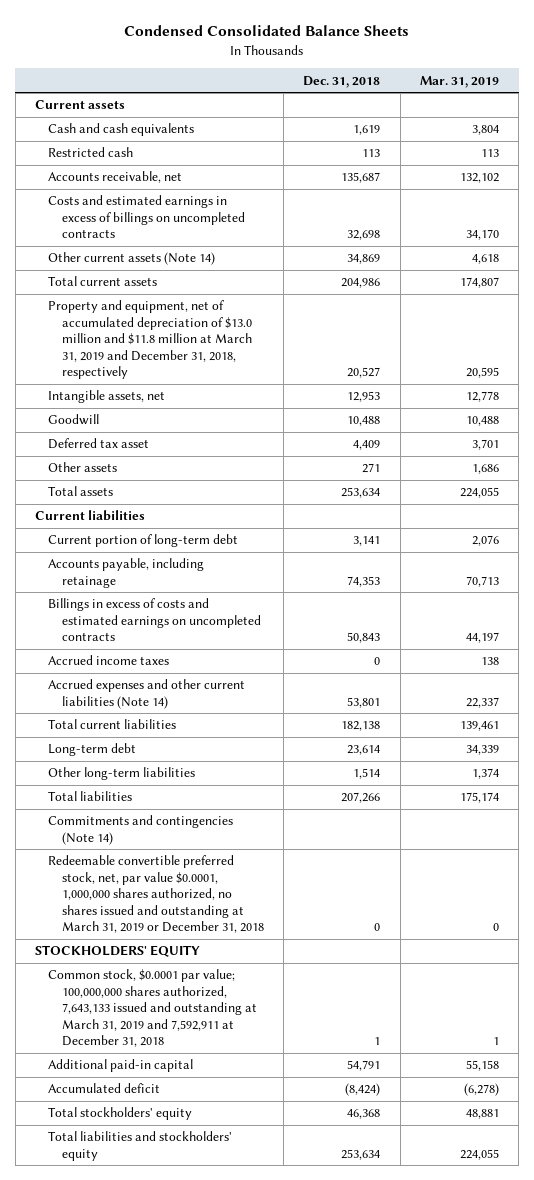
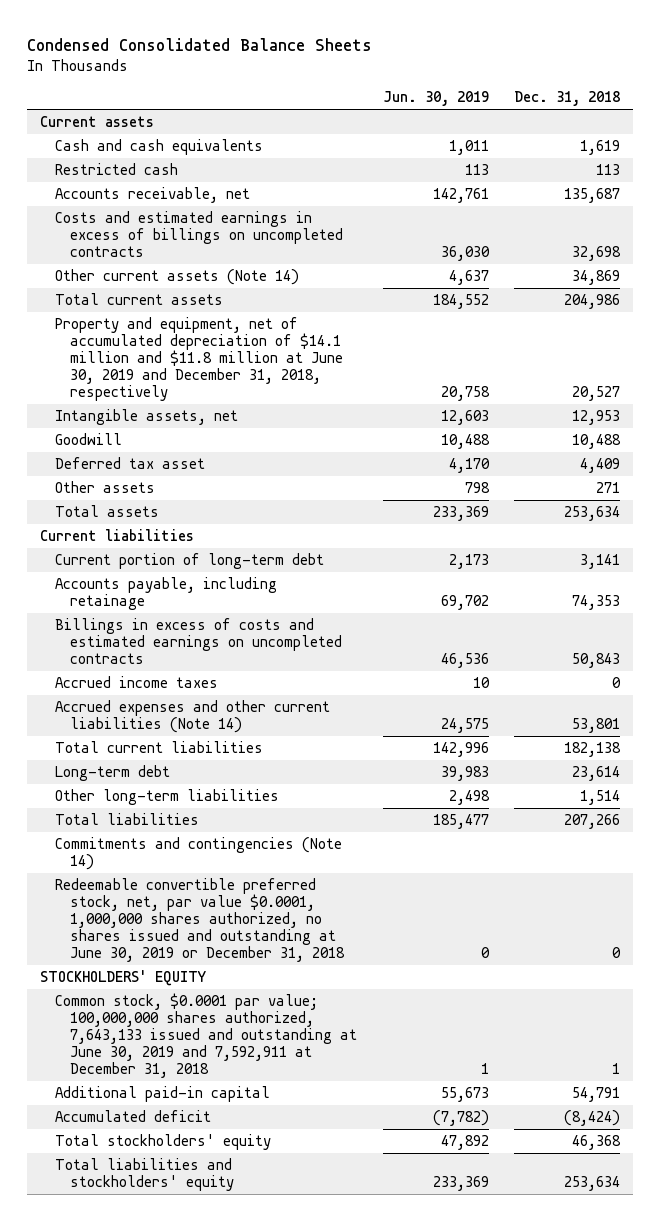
- | Dec. 31, 2018 | Mar. 31, 2019
+ | Jun. 30, 2019 | Dec. 31, 2018
- Property and equipment, net of accumulated depreciation of $13.0 million and $11.8 million at March 31, 2019 and December 31, 2018, respectively | 20,527 | 20,595
+ Property and equipment, net of accumulated depreciation of $14.1 million and $11.8 million at June 30, 2019 and December 31, 2018, respectively | 20,758 | 20,527
- Redeemable convertible preferred stock, net, par value $0.0001, 1,000,000 shares authorized, no shares issued and outstanding at March 31, 2019 or December 31, 2018 | 0 | 0
+ Redeemable convertible preferred stock, net, par value $0.0001, 1,000,000 shares authorized, no shares issued and outstanding at June 30, 2019 or December 31, 2018 | 0 | 0
- Common stock, $0.0001 par value; 100,000,000 shares authorized, 7,643,133 issued and outstanding at March 31, 2019 and 7,592,911 at December 31, 2018 | 1 | 1
+ Common stock, $0.0001 par value; 100,000,000 shares authorized, 7,643,133 issued and outstanding at June 30, 2019 and 7,592,911 at December 31, 2018 | 1 | 1

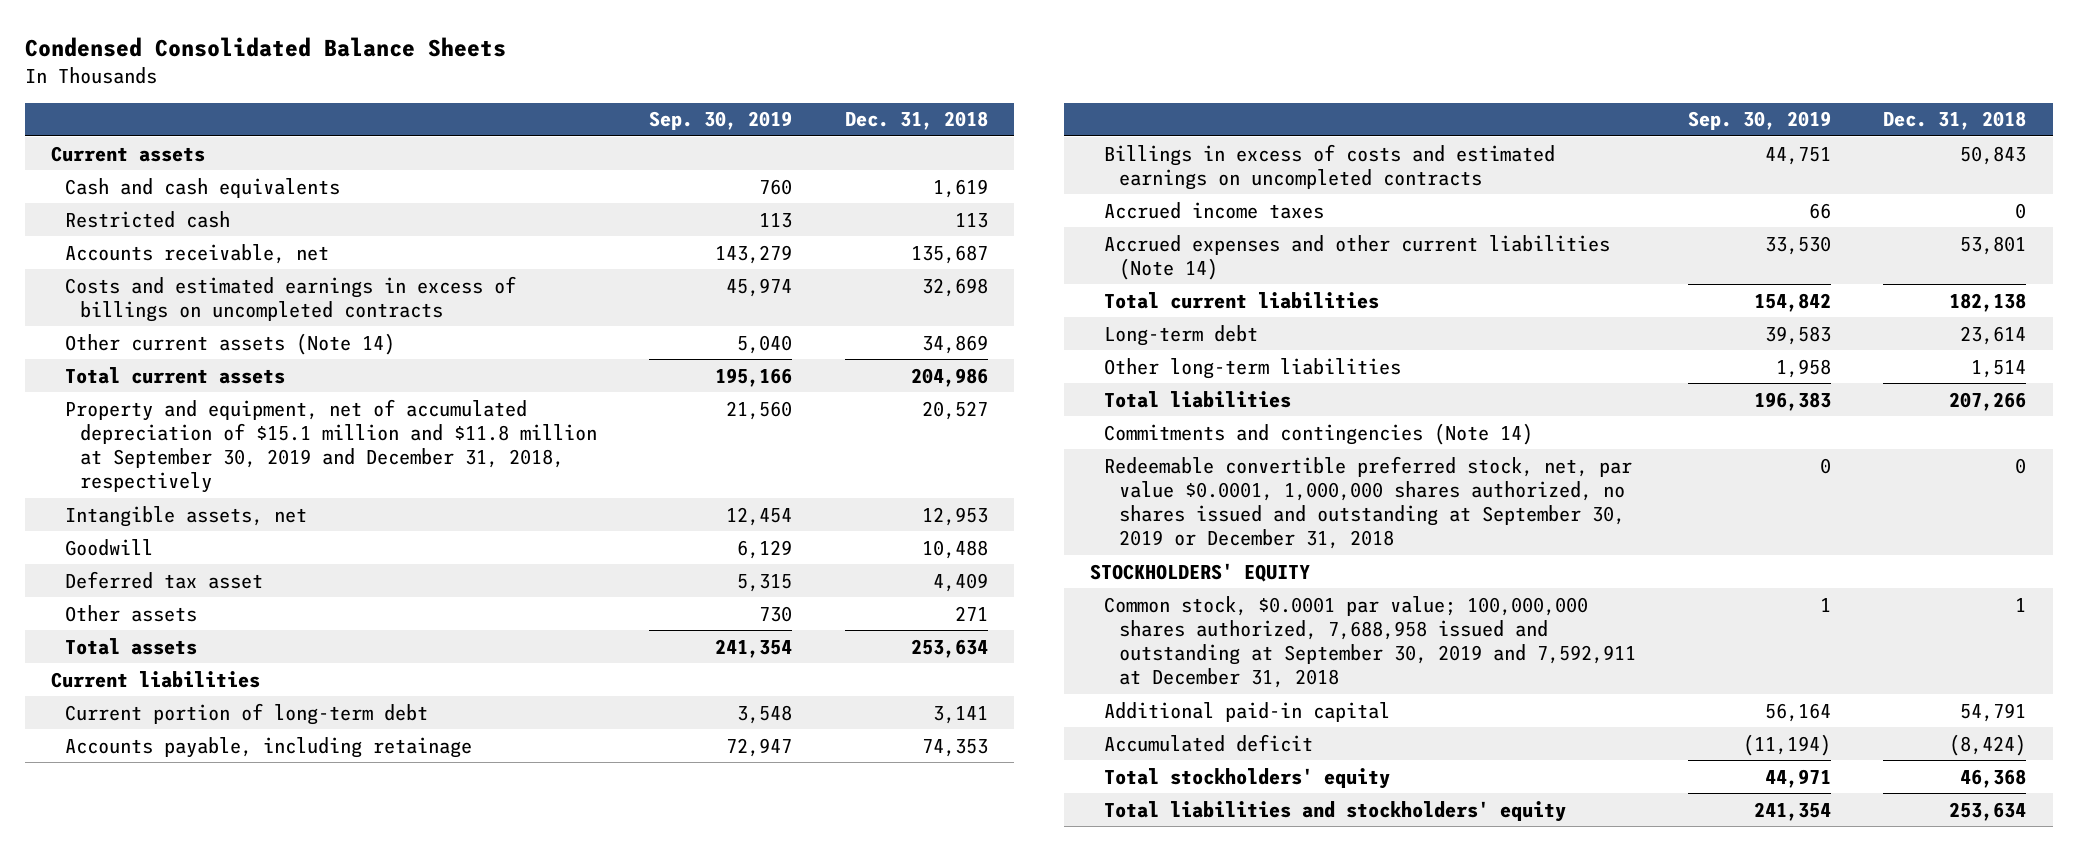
- | Jun. 30, 2019 | Dec. 31, 2018
+ | Sep. 30, 2019 | Dec. 31, 2018
- Property and equipment, net of accumulated depreciation of $14.1 million and $11.8 million at June 30, 2019 and December 31, 2018, respectively | 20,758 | 20,527
+ Property and equipment, net of accumulated depreciation of $15.1 million and $11.8 million at September 30, 2019 and December 31, 2018, respectively | 21,560 | 20,527
- Redeemable convertible preferred stock, net, par value $0.0001, 1,000,000 shares authorized, no shares issued and outstanding at June 30, 2019 or December 31, 2018 | 0 | 0
+ Redeemable convertible preferred stock, net, par value $0.0001, 1,000,000 shares authorized, no shares issued and outstanding at September 30, 2019 or December 31, 2018 | 0 | 0
- Common stock, $0.0001 par value; 100,000,000 shares authorized, 7,643,133 issued and outstanding at June 30, 2019 and 7,592,911 at December 31, 2018 | 1 | 1
+ Common stock, $0.0001 par value; 100,000,000 shares authorized, 7,688,958 issued and outstanding at September 30, 2019 and 7,592,911 at December 31, 2018 | 1 | 1

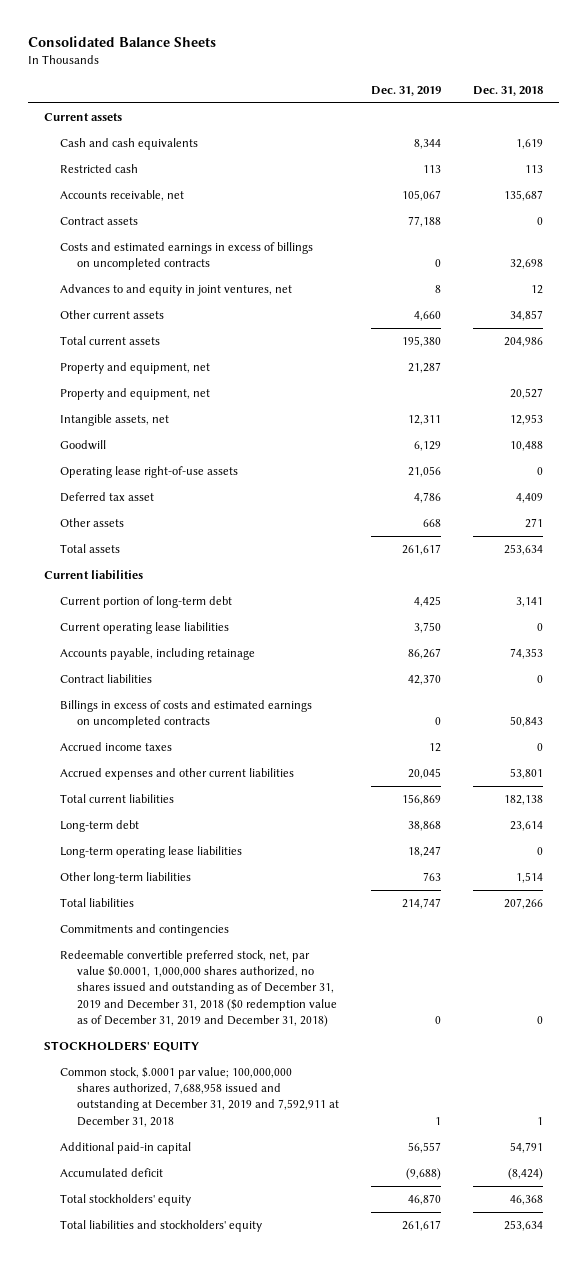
- Condensed Consolidated Balance Sheets
+ Consolidated Balance Sheets
- | Sep. 30, 2019 | Dec. 31, 2018
+ | Dec. 31, 2019 | Dec. 31, 2018
+ Contract assets | 77,188 | 0
- Other current assets (Note 14) | 5,040 | 34,869
+ Advances to and equity in joint ventures, net | 8 | 12
+ Other current assets | 4,660 | 34,857
- Property and equipment, net of accumulated depreciation of $15.1 million and $11.8 million at September 30, 2019 and December 31, 2018, respectively | 21,560 | 20,527
+ Property and equipment, net | 21,287 |
+ Property and equipment, net | | 20,527
+ Operating lease right-of-use assets | 21,056 | 0
+ Current operating lease liabilities | 3,750 | 0
+ Contract liabilities | 42,370 | 0
- Accrued expenses and other current liabilities (Note 14) | 33,530 | 53,801
+ Accrued expenses and other current liabilities | 20,045 | 53,801
+ Long-term operating lease liabilities | 18,247 | 0
- Commitments and contingencies (Note 14)
- Redeemable convertible preferred stock, net, par value $0.0001, 1,000,000 shares authorized, no shares issued and outstanding at September 30, 2019 or December 31, 2018 | 0 | 0
+ Commitments and contingencies
+ Redeemable convertible preferred stock, net, par value $0.0001, 1,000,000 shares authorized, no shares issued and outstanding as of December 31, 2019 and December 31, 2018 ($0 redemption value as of December 31, 2019 and December 31, 2018) | 0 | 0
- Common stock, $0.0001 par value; 100,000,000 shares authorized, 7,688,958 issued and outstanding at September 30, 2019 and 7,592,911 at December 31, 2018 | 1 | 1
+ Common stock, $.0001 par value; 100,000,000 shares authorized, 7,688,958 issued and outstanding at December 31, 2019 and 7,592,911 at December 31, 2018 | 1 | 1

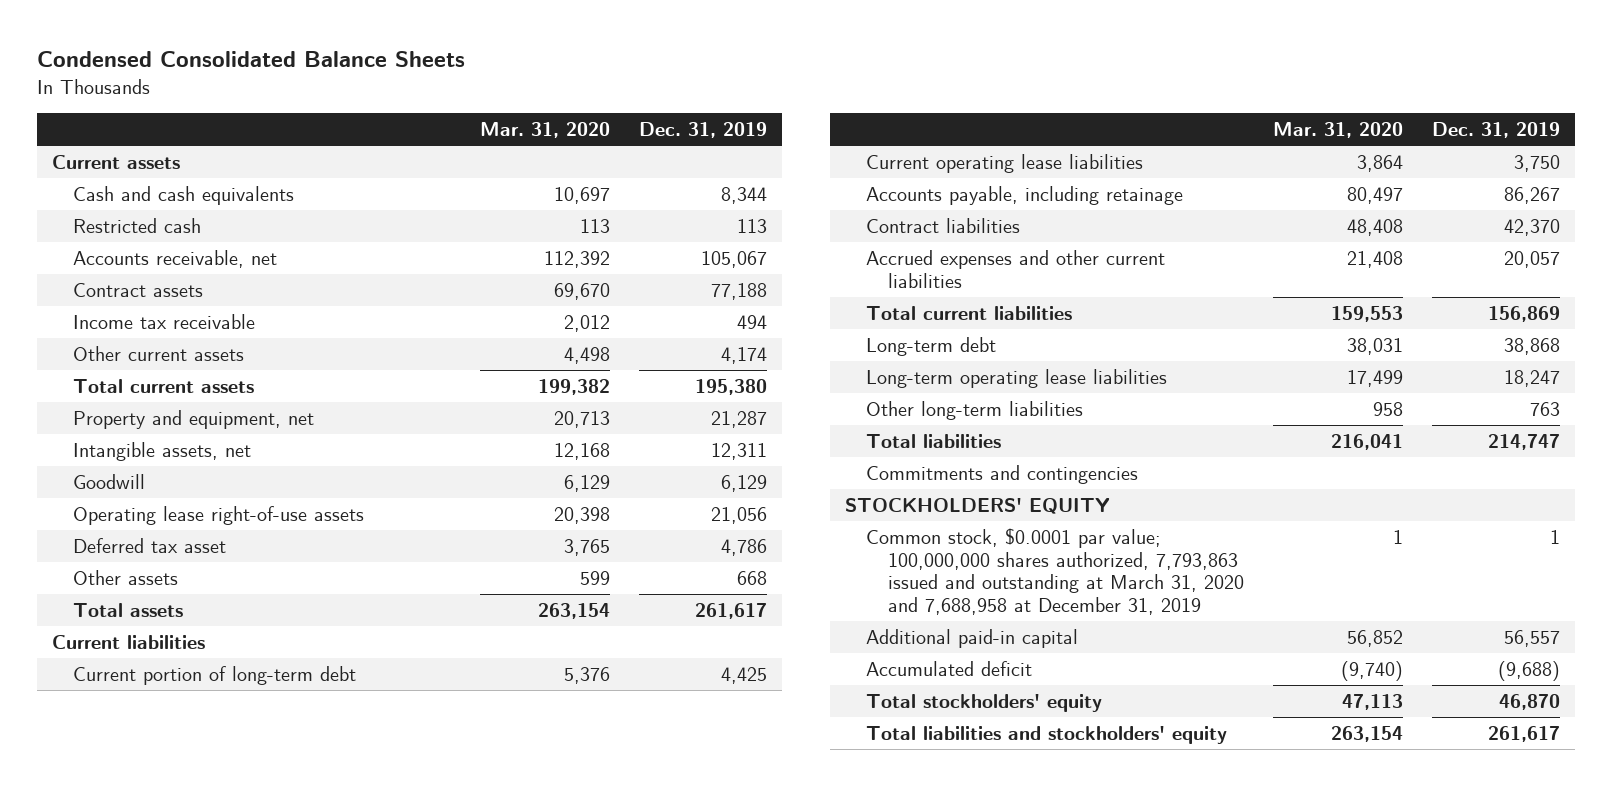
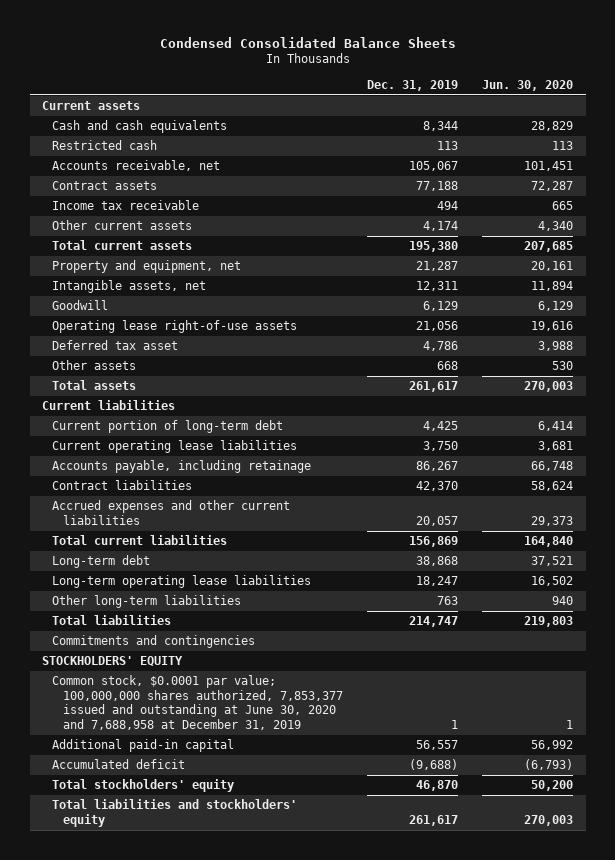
- | Mar. 31, 2020 | Dec. 31, 2019
+ | Dec. 31, 2019 | Jun. 30, 2020
- Common stock, $0.0001 par value; 100,000,000 shares authorized, 7,793,863 issued and outstanding at March 31, 2020 and 7,688,958 at December 31, 2019 | 1 | 1
+ Common stock, $0.0001 par value; 100,000,000 shares authorized, 7,853,377 issued and outstanding at June 30, 2020 and 7,688,958 at December 31, 2019 | 1 | 1

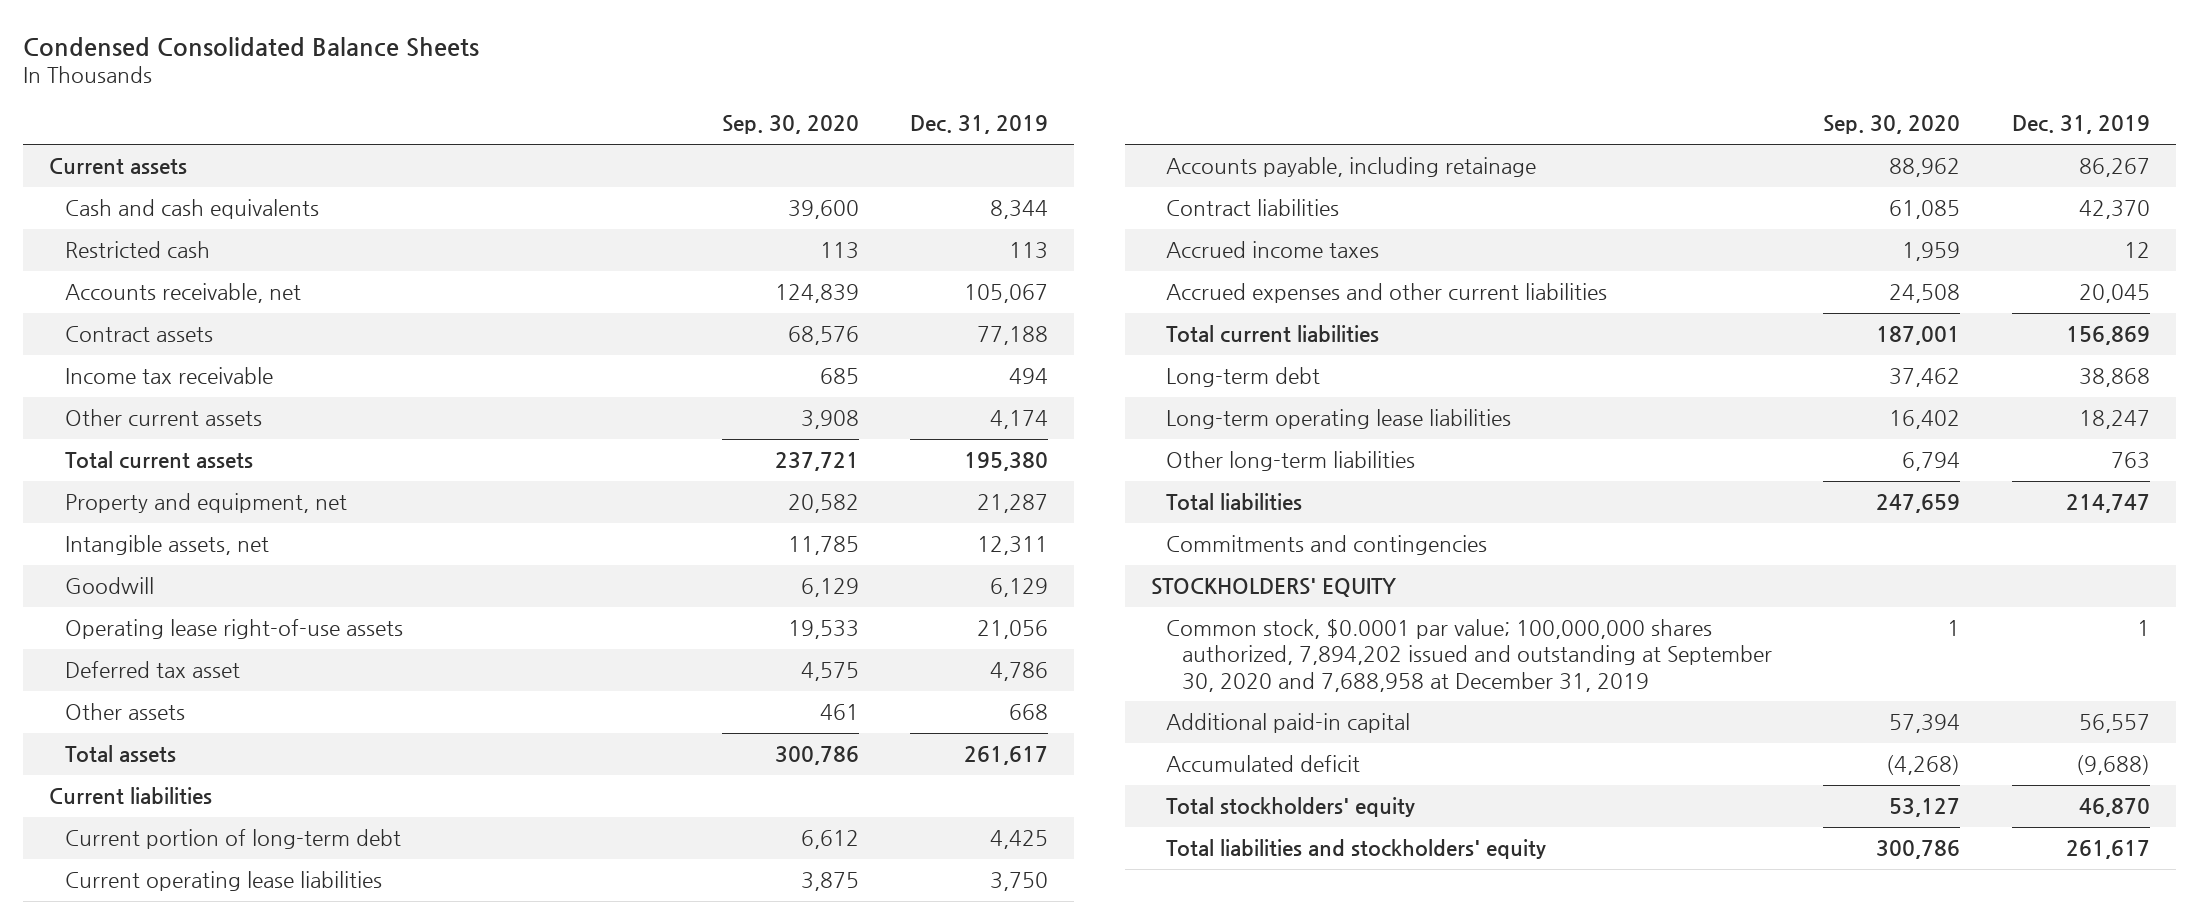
- | Dec. 31, 2019 | Jun. 30, 2020
+ | Sep. 30, 2020 | Dec. 31, 2019
- Accrued expenses and other current liabilities | 20,057 | 29,373
+ Accrued income taxes | 1,959 | 12
+ Accrued expenses and other current liabilities | 24,508 | 20,045
- Common stock, $0.0001 par value; 100,000,000 shares authorized, 7,853,377 issued and outstanding at June 30, 2020 and 7,688,958 at December 31, 2019 | 1 | 1
+ Common stock, $0.0001 par value; 100,000,000 shares authorized, 7,894,202 issued and outstanding at September 30, 2020 and 7,688,958 at December 31, 2019 | 1 | 1

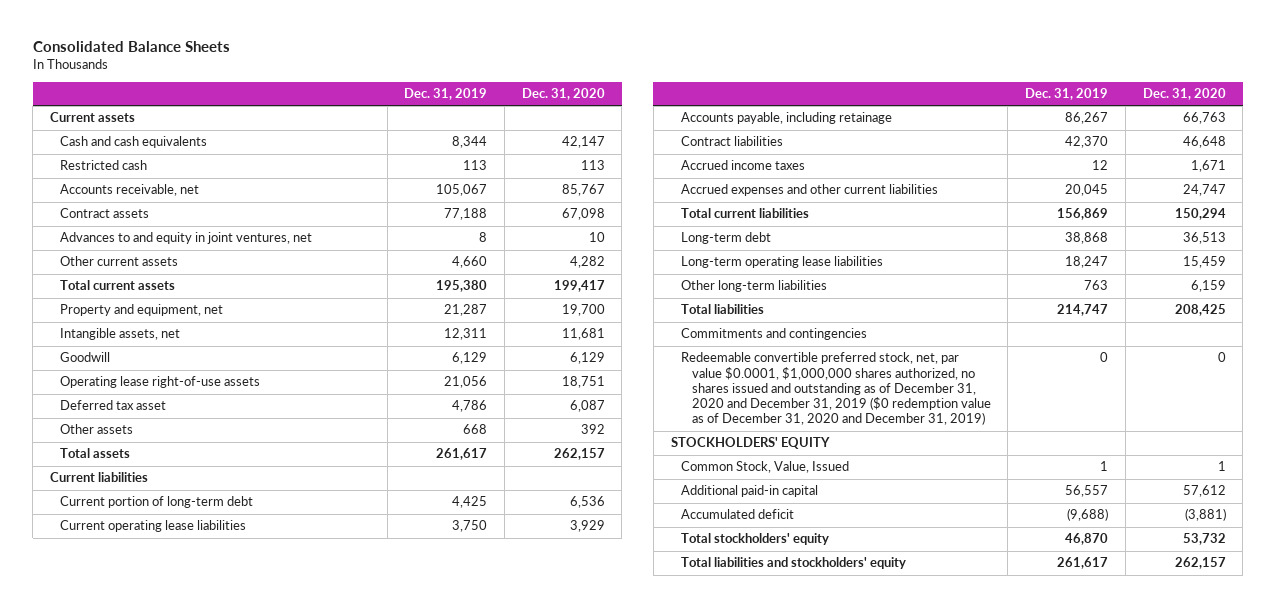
- Condensed Consolidated Balance Sheets
+ Consolidated Balance Sheets
- | Sep. 30, 2020 | Dec. 31, 2019
+ | Dec. 31, 2019 | Dec. 31, 2020
- Income tax receivable | 685 | 494
- Other current assets | 3,908 | 4,174
+ Advances to and equity in joint ventures, net | 8 | 10
+ Other current assets | 4,660 | 4,282
+ Redeemable convertible preferred stock, net, par value $0.0001, $1,000,000 shares authorized, no shares issued and outstanding as of December 31, 2020 and December 31, 2019 ($0 redemption value as of December 31, 2020 and December 31, 2019) | 0 | 0
- Common stock, $0.0001 par value; 100,000,000 shares authorized, 7,894,202 issued and outstanding at September 30, 2020 and 7,688,958 at December 31, 2019 | 1 | 1
+ Common Stock, Value, Issued | 1 | 1

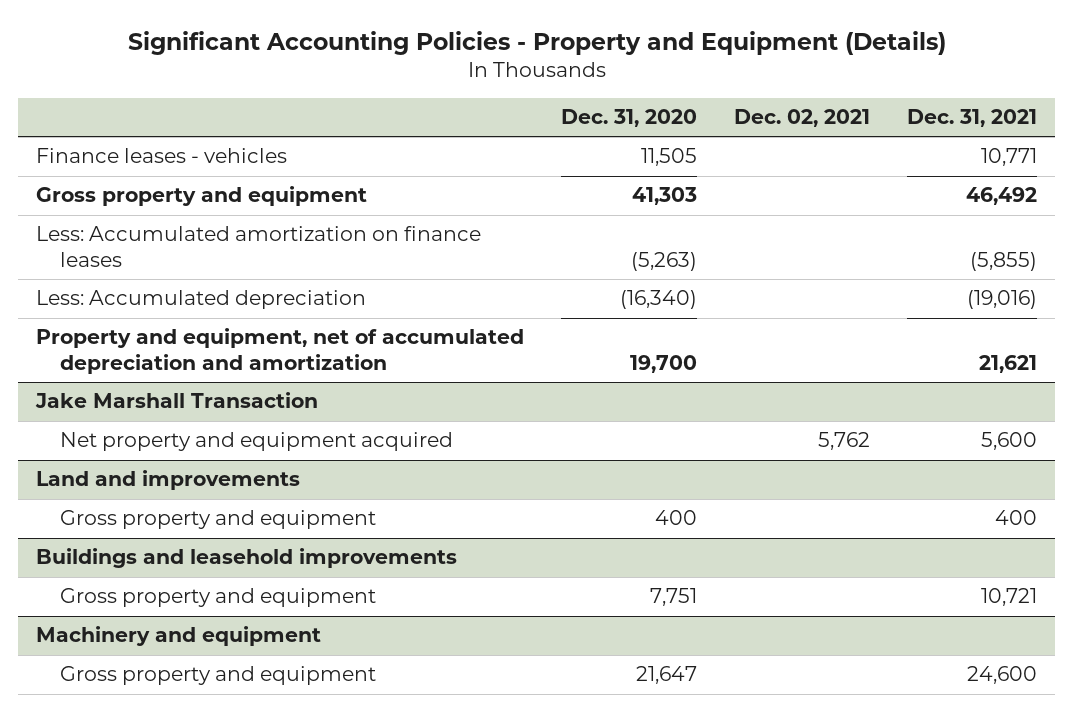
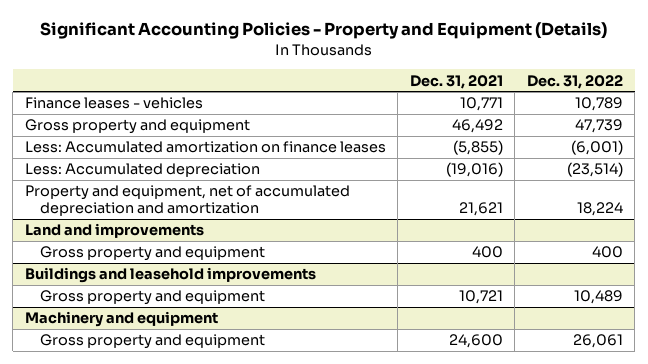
- | Dec. 31, 2020 | Dec. 02, 2021 | Dec. 31, 2021
+ | Dec. 31, 2021 | Dec. 31, 2022
- Jake Marshall Transaction
- Net property and equipment acquired | | 5,762 | 5,600

